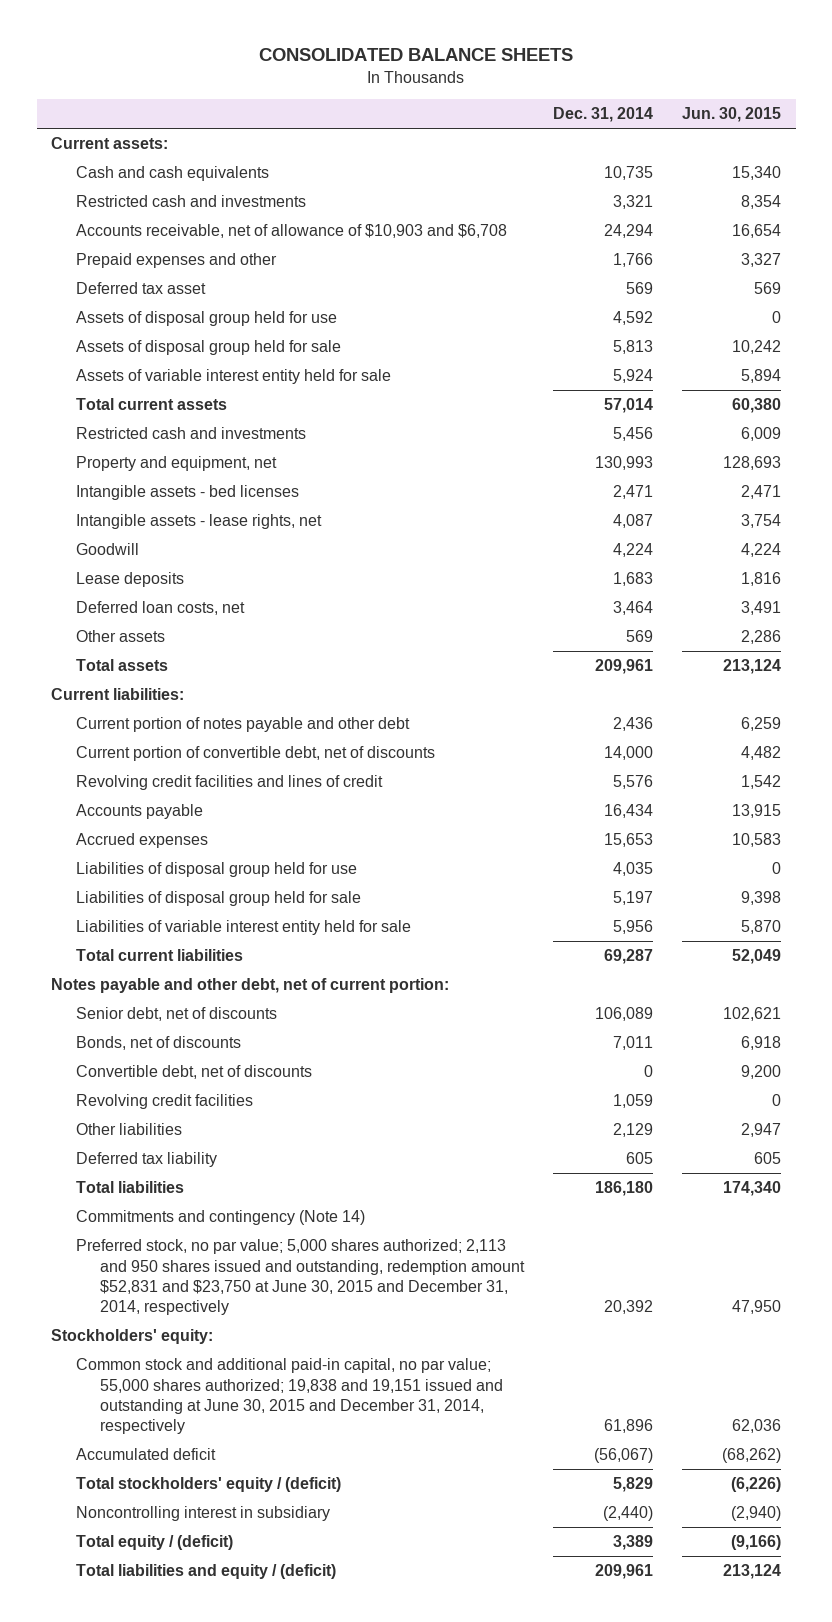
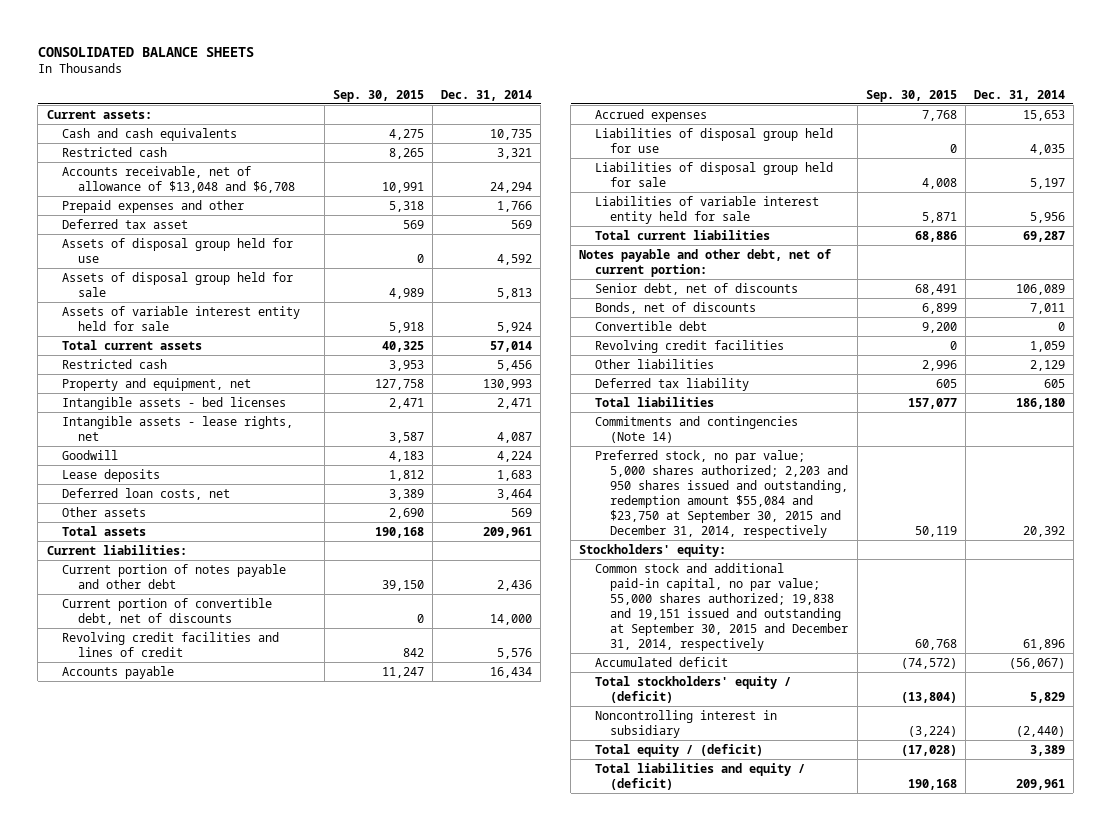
- | Dec. 31, 2014 | Jun. 30, 2015
+ | Sep. 30, 2015 | Dec. 31, 2014
- Restricted cash and investments | 3,321 | 8,354
- Accounts receivable, net of allowance of $10,903 and $6,708 | 24,294 | 16,654
+ Restricted cash | 8,265 | 3,321
+ Accounts receivable, net of allowance of $13,048 and $6,708 | 10,991 | 24,294
- Restricted cash and investments | 5,456 | 6,009
+ Restricted cash | 3,953 | 5,456
- Convertible debt, net of discounts | 0 | 9,200
+ Convertible debt | 9,200 | 0
- Commitments and contingency (Note 14)
- Preferred stock, no par value; 5,000 shares authorized; 2,113 and 950 shares issued and outstanding, redemption amount $52,831 and $23,750 at June 30, 2015 and December 31, 2014, respectively | 20,392 | 47,950
+ Commitments and contingencies (Note 14)
+ Preferred stock, no par value; 5,000 shares authorized; 2,203 and 950 shares issued and outstanding, redemption amount $55,084 and $23,750 at September 30, 2015 and December 31, 2014, respectively | 50,119 | 20,392
- Common stock and additional paid-in capital, no par value; 55,000 shares authorized; 19,838 and 19,151 issued and outstanding at June 30, 2015 and December 31, 2014, respectively | 61,896 | 62,036
+ Common stock and additional paid-in capital, no par value; 55,000 shares authorized; 19,838 and 19,151 issued and outstanding at September 30, 2015 and December 31, 2014, respectively | 60,768 | 61,896

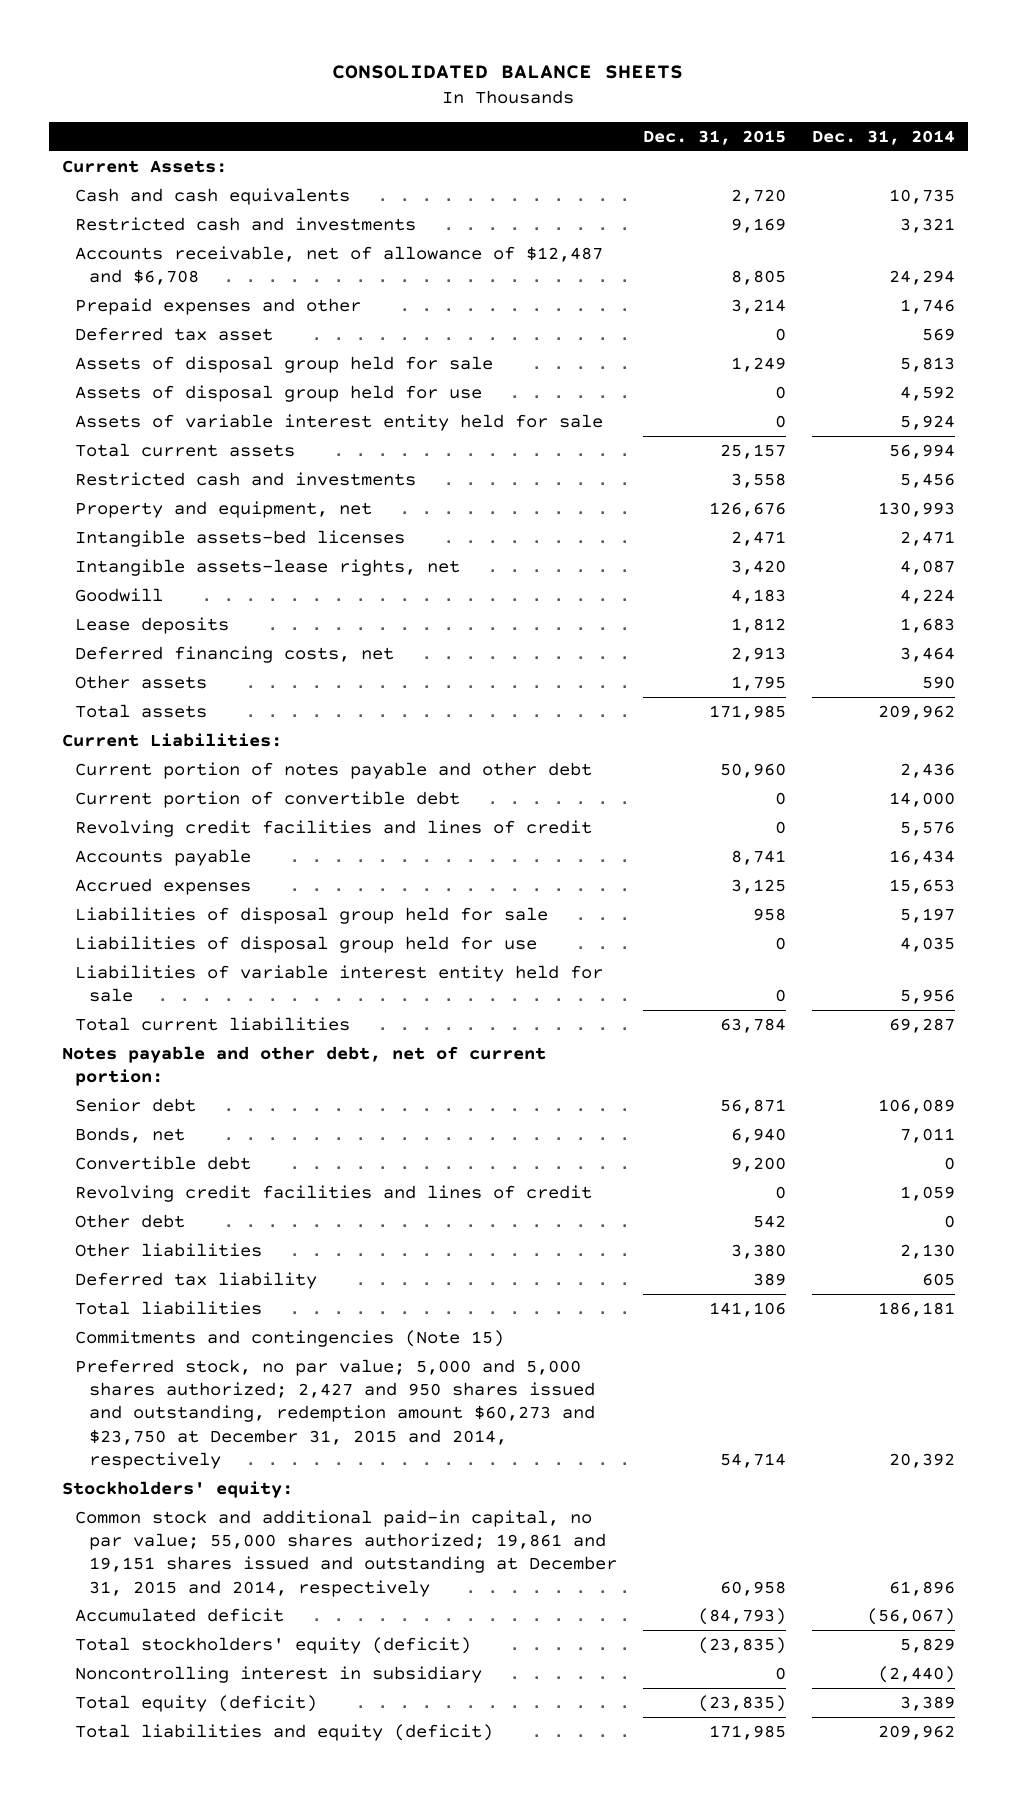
- | Sep. 30, 2015 | Dec. 31, 2014
+ | Dec. 31, 2015 | Dec. 31, 2014
- Current assets:
+ Current Assets:
- Restricted cash | 8,265 | 3,321
- Accounts receivable, net of allowance of $13,048 and $6,708 | 10,991 | 24,294
- Prepaid expenses and other | 5,318 | 1,766
+ Restricted cash and investments | 9,169 | 3,321
+ Accounts receivable, net of allowance of $12,487 and $6,708 | 8,805 | 24,294
+ Prepaid expenses and other | 3,214 | 1,746
moved down: Assets of disposal group held for use | 0 | 4,592
- Total current assets | 40,325 | 57,014
- Restricted cash | 3,953 | 5,456
+ Total current assets | 25,157 | 56,994
+ Restricted cash and investments | 3,558 | 5,456
- Intangible assets - bed licenses | 2,471 | 2,471
- Intangible assets - lease rights, net | 3,587 | 4,087
+ Intangible assets-bed licenses | 2,471 | 2,471
+ Intangible assets-lease rights, net | 3,420 | 4,087
- Deferred loan costs, net | 3,389 | 3,464
- Other assets | 2,690 | 569
- Total assets | 190,168 | 209,961
- Current liabilities:
+ Deferred financing costs, net | 2,913 | 3,464
+ Other assets | 1,795 | 590
+ Total assets | 171,985 | 209,962
+ Current Liabilities:
- Current portion of convertible debt, net of discounts | 0 | 14,000
+ Current portion of convertible debt | 0 | 14,000
moved down: Liabilities of disposal group held for use | 0 | 4,035
- Senior debt, net of discounts | 68,491 | 106,089
- Bonds, net of discounts | 6,899 | 7,011
+ Senior debt | 56,871 | 106,089
+ Bonds, net | 6,940 | 7,011
- Revolving credit facilities | 0 | 1,059
- Other liabilities | 2,996 | 2,129
+ Revolving credit facilities and lines of credit | 0 | 1,059
+ Other debt | 542 | 0
+ Other liabilities | 3,380 | 2,130
- Total liabilities | 157,077 | 186,180
- Commitments and contingencies (Note 14)
- Preferred stock, no par value; 5,000 shares authorized; 2,203 and 950 shares issued and outstanding, redemption amount $55,084 and $23,750 at September 30, 2015 and December 31, 2014, respectively | 50,119 | 20,392
+ Total liabilities | 141,106 | 186,181
+ Commitments and contingencies (Note 15)
+ Preferred stock, no par value; 5,000 and 5,000 shares authorized; 2,427 and 950 shares issued and outstanding, redemption amount $60,273 and $23,750 at December 31, 2015 and 2014, respectively | 54,714 | 20,392
- Common stock and additional paid-in capital, no par value; 55,000 shares authorized; 19,838 and 19,151 issued and outstanding at September 30, 2015 and December 31, 2014, respectively | 60,768 | 61,896
+ Common stock and additional paid-in capital, no par value; 55,000 shares authorized; 19,861 and 19,151 shares issued and outstanding at December 31, 2015 and 2014, respectively | 60,958 | 61,896
- Total stockholders' equity / (deficit) | (13,804) | 5,829
+ Total stockholders' equity (deficit) | (23,835) | 5,829
- Total equity / (deficit) | (17,028) | 3,389
- Total liabilities and equity / (deficit) | 190,168 | 209,961
+ Total equity (deficit) | (23,835) | 3,389
+ Total liabilities and equity (deficit) | 171,985 | 209,962

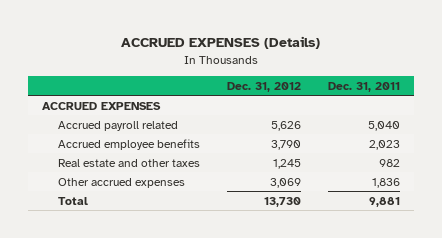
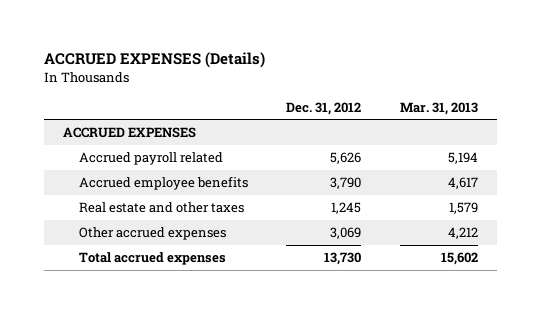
- | Dec. 31, 2012 | Dec. 31, 2011
+ | Dec. 31, 2012 | Mar. 31, 2013
- Total | 13,730 | 9,881
+ Total accrued expenses | 13,730 | 15,602

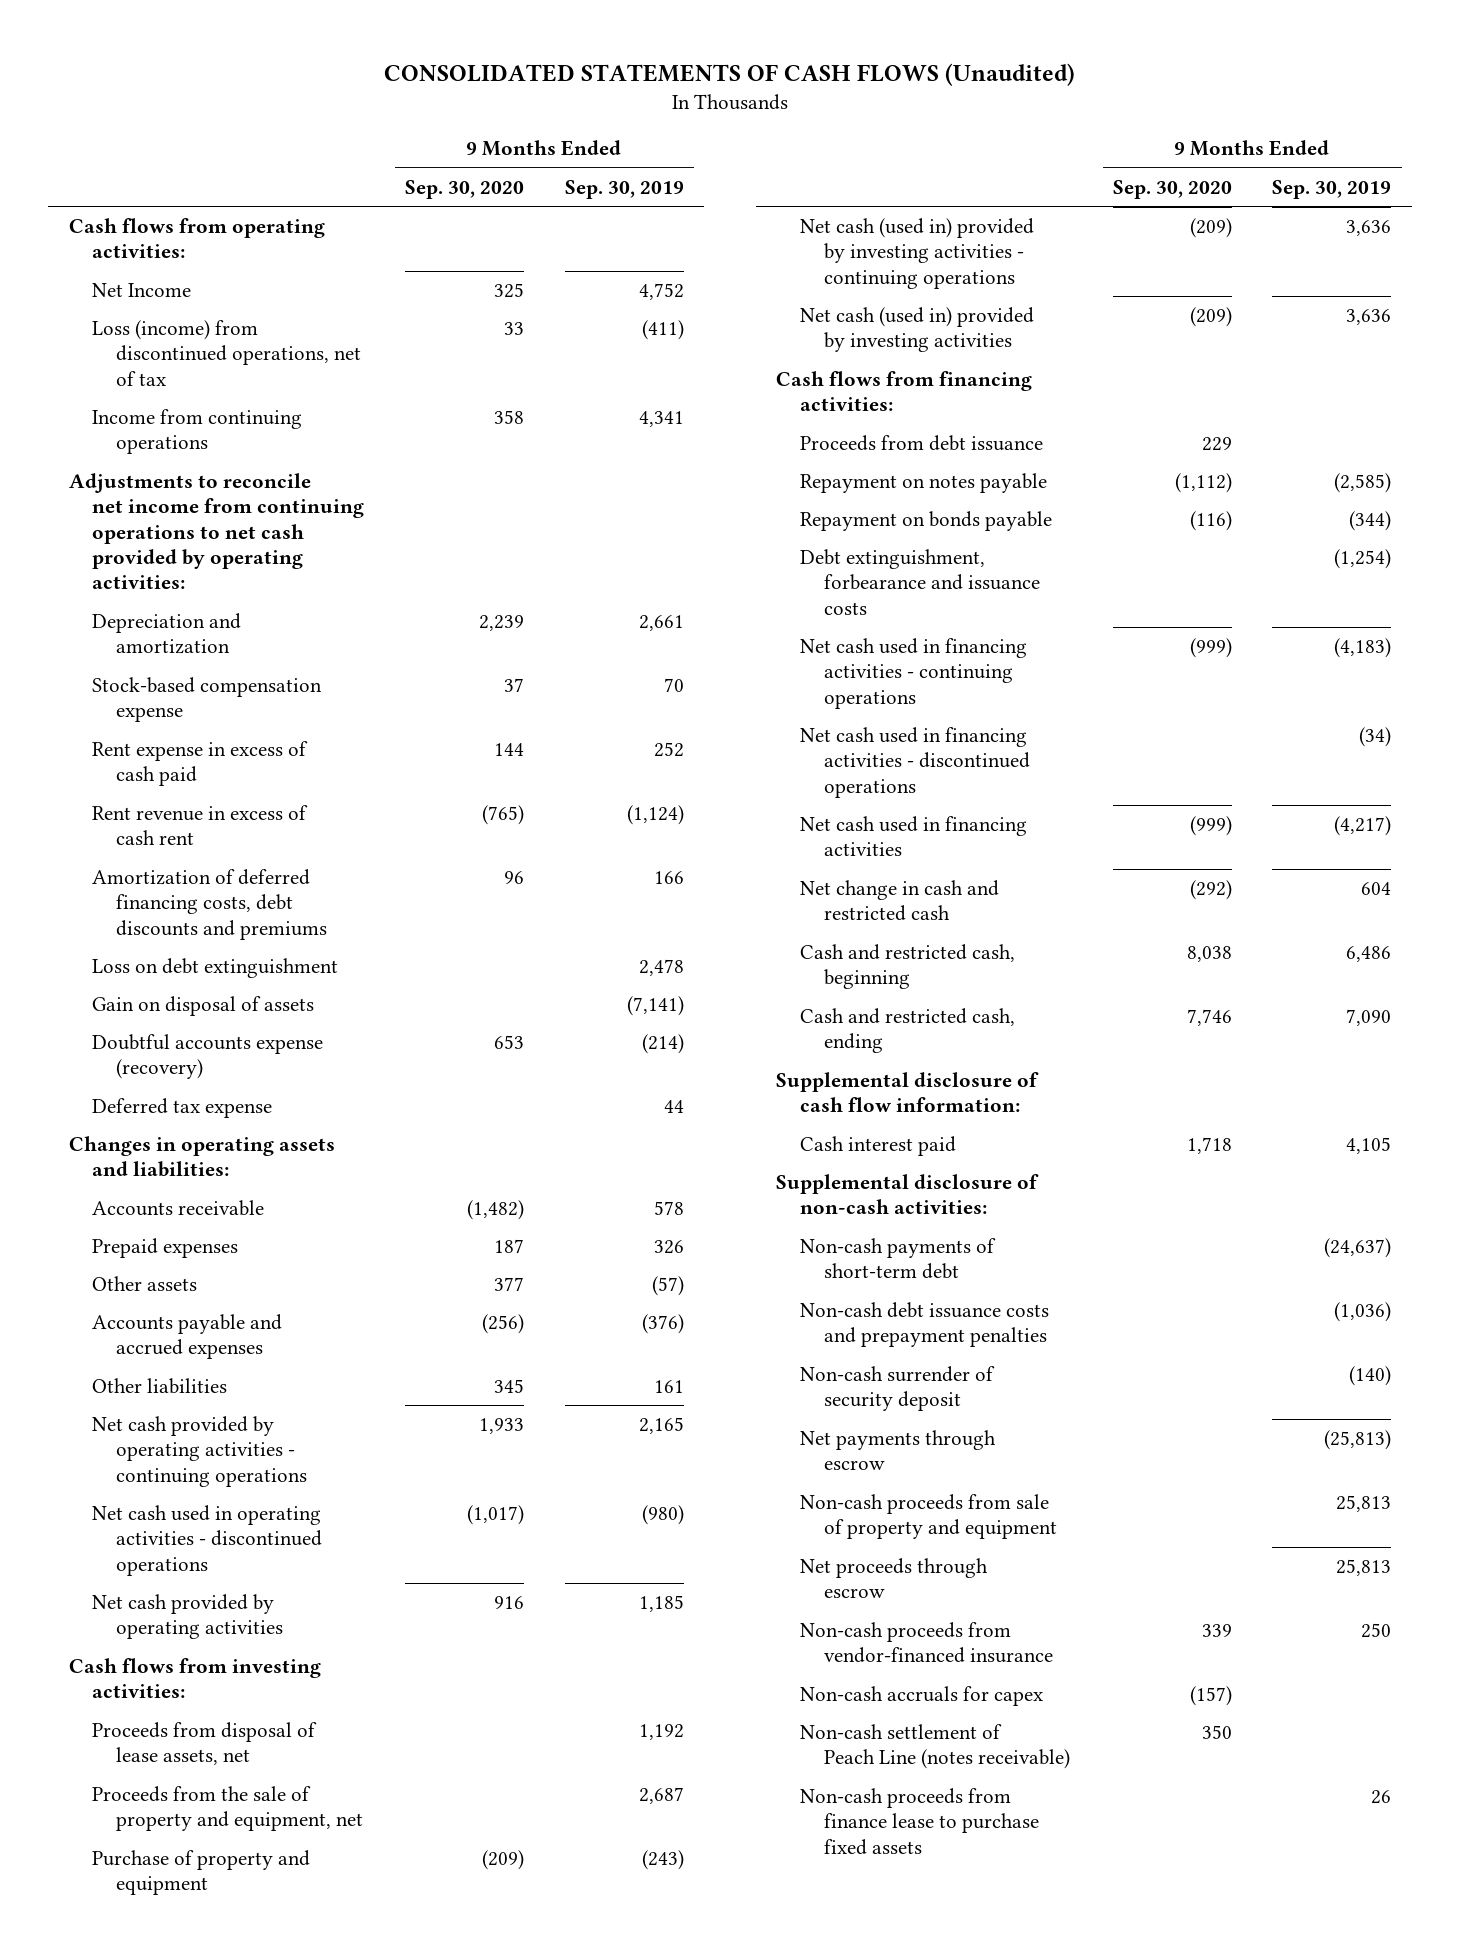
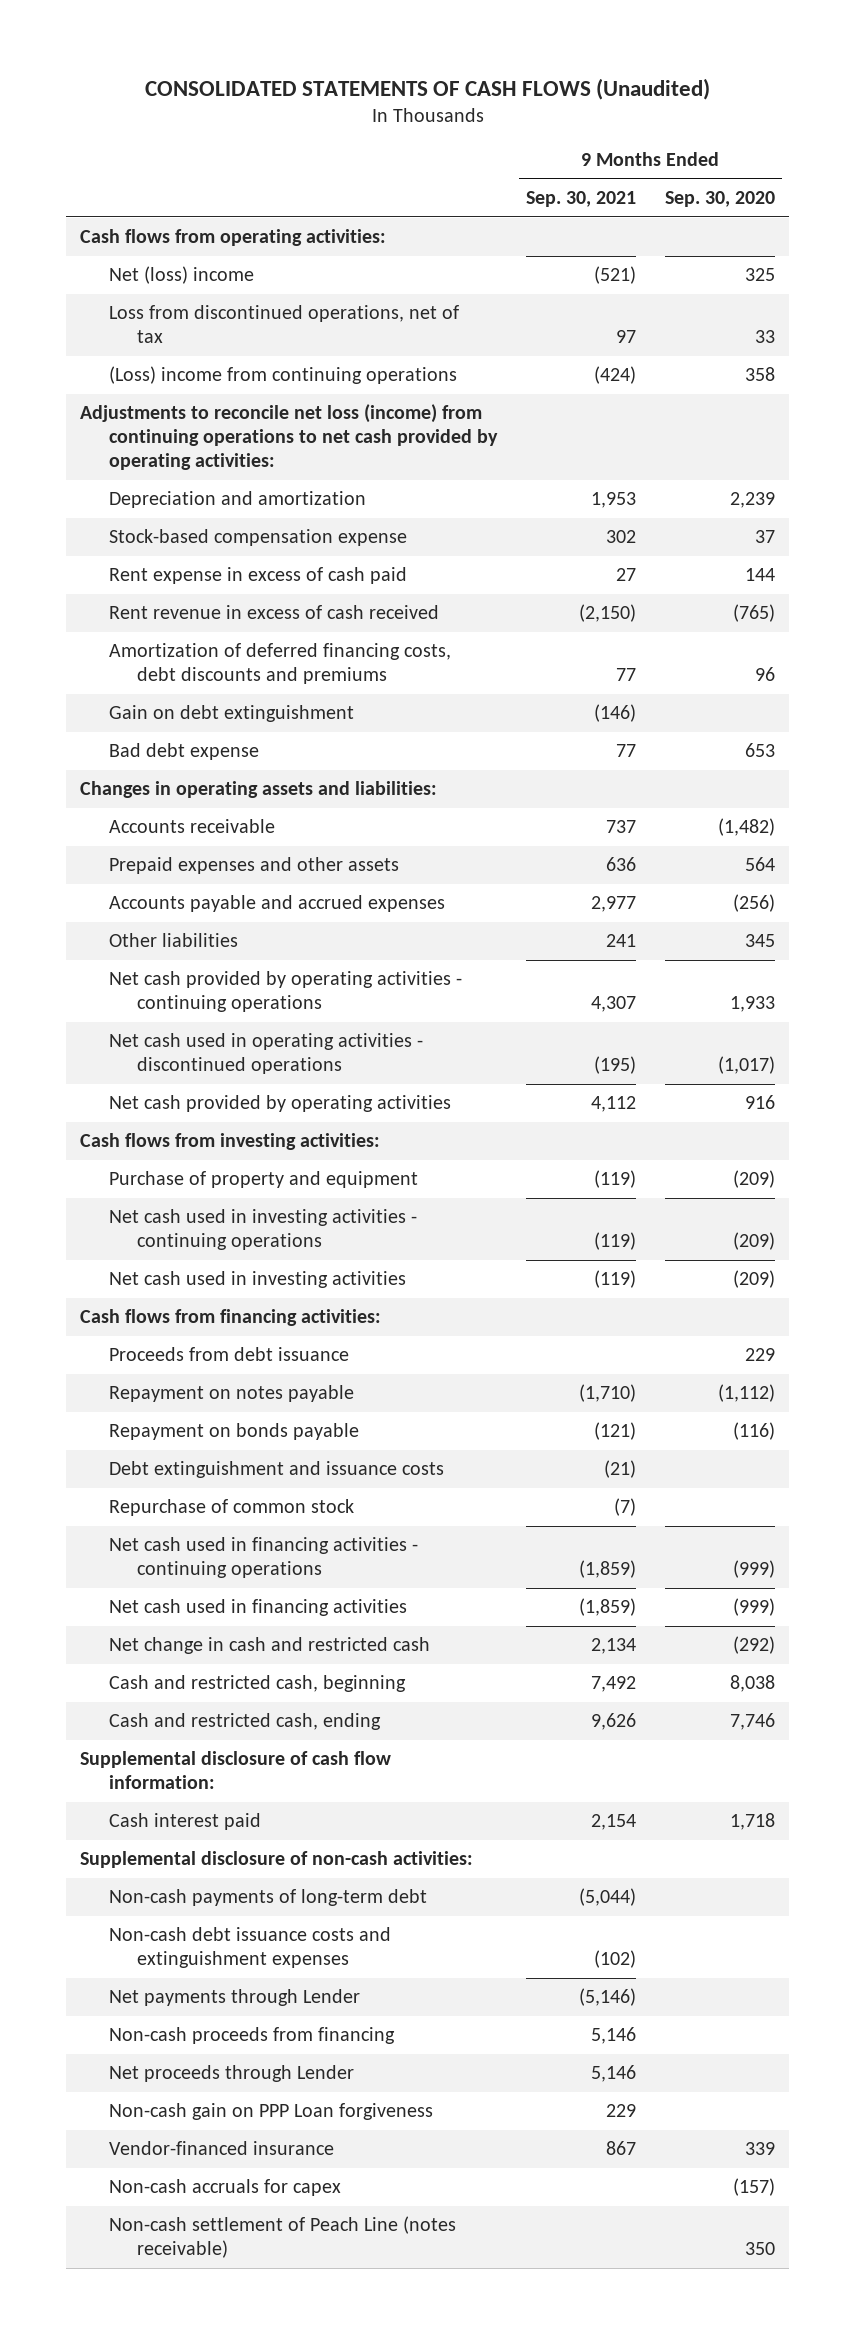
- | 9 Months Ended Sep. 30, 2020 | 9 Months Ended Sep. 30, 2019
+ | 9 Months Ended Sep. 30, 2021 | 9 Months Ended Sep. 30, 2020
- Net Income | 325 | 4,752
- Loss (income) from discontinued operations, net of tax | 33 | (411)
- Income from continuing operations | 358 | 4,341
- Adjustments to reconcile net income from continuing operations to net cash provided by operating activities:
+ Net (loss) income | (521) | 325
+ Loss from discontinued operations, net of tax | 97 | 33
+ (Loss) income from continuing operations | (424) | 358
+ Adjustments to reconcile net loss (income) from continuing operations to net cash provided by operating activities:
- Rent revenue in excess of cash rent | (765) | (1,124)
+ Rent revenue in excess of cash received | (2,150) | (765)
- Loss on debt extinguishment | | 2,478
- Gain on disposal of assets | | (7,141)
- Doubtful accounts expense (recovery) | 653 | (214)
- Deferred tax expense | | 44
+ Gain on debt extinguishment | (146) |
+ Bad debt expense | 77 | 653
- Prepaid expenses | 187 | 326
- Other assets | 377 | (57)
+ Prepaid expenses and other assets | 636 | 564
- Proceeds from disposal of lease assets, net | | 1,192
- Proceeds from the sale of property and equipment, net | | 2,687
- Net cash (used in) provided by investing activities - continuing operations | (209) | 3,636
- Net cash (used in) provided by investing activities | (209) | 3,636
+ Net cash used in investing activities - continuing operations | (119) | (209)
+ Net cash used in investing activities | (119) | (209)
- Debt extinguishment, forbearance and issuance costs | | (1,254)
+ Debt extinguishment and issuance costs | (21) |
+ Repurchase of common stock | (7) |
- Net cash used in financing activities - discontinued operations | | (34)
- Non-cash payments of short-term debt | | (24,637)
- Non-cash debt issuance costs and prepayment penalties | | (1,036)
- Non-cash surrender of security deposit | | (140)
- Net payments through escrow | | (25,813)
- Non-cash proceeds from sale of property and equipment | | 25,813
- Net proceeds through escrow | | 25,813
- Non-cash proceeds from vendor-financed insurance | 339 | 250
+ Non-cash payments of long-term debt | (5,044) |
+ Non-cash debt issuance costs and extinguishment expenses | (102) |
+ Net payments through Lender | (5,146) |
+ Non-cash proceeds from financing | 5,146 |
+ Net proceeds through Lender | 5,146 |
+ Non-cash gain on PPP Loan forgiveness | 229 |
+ Vendor-financed insurance | 867 | 339
- Non-cash proceeds from finance lease to purchase fixed assets | | 26

